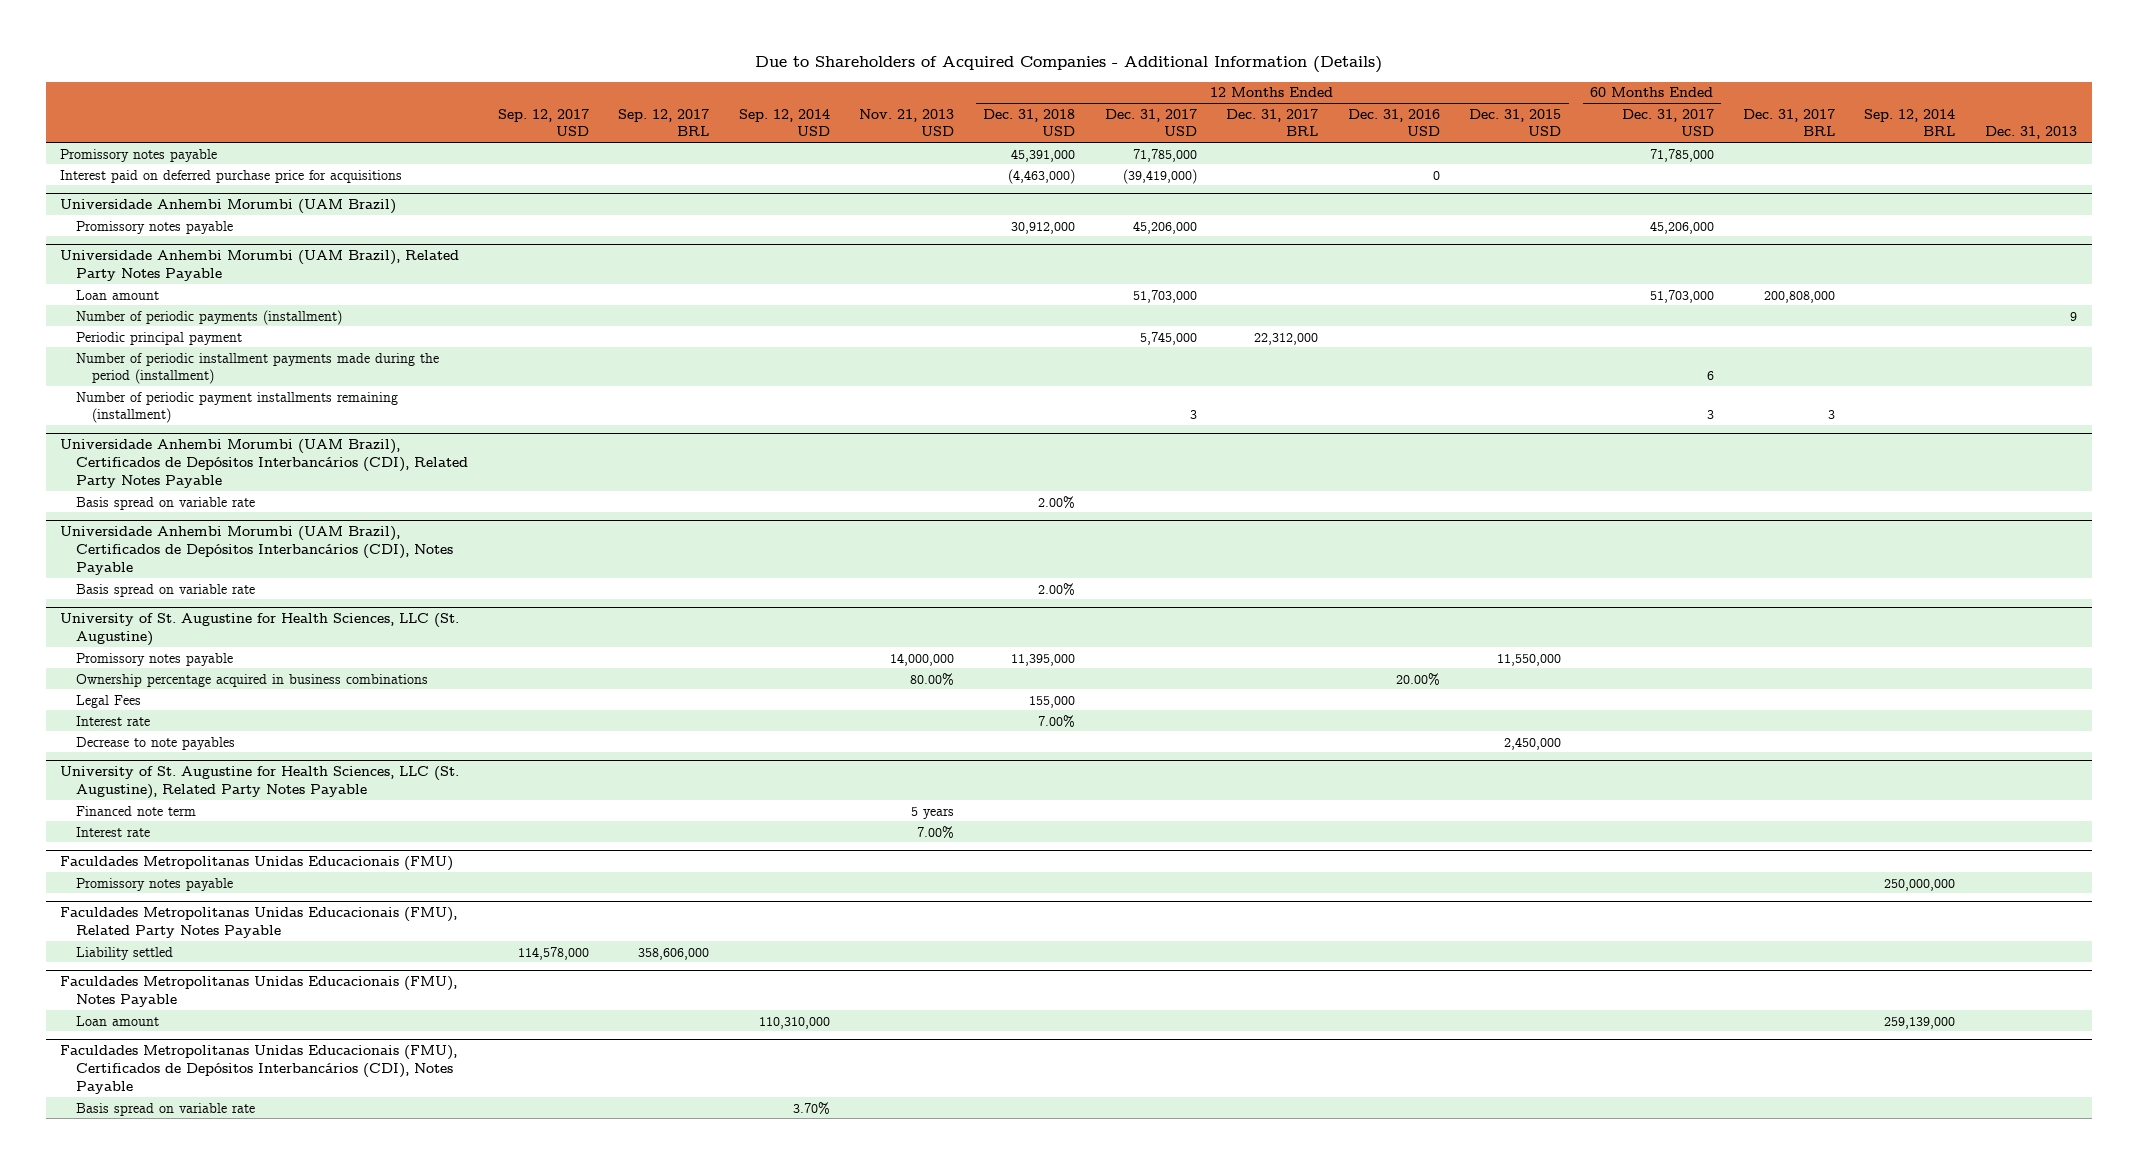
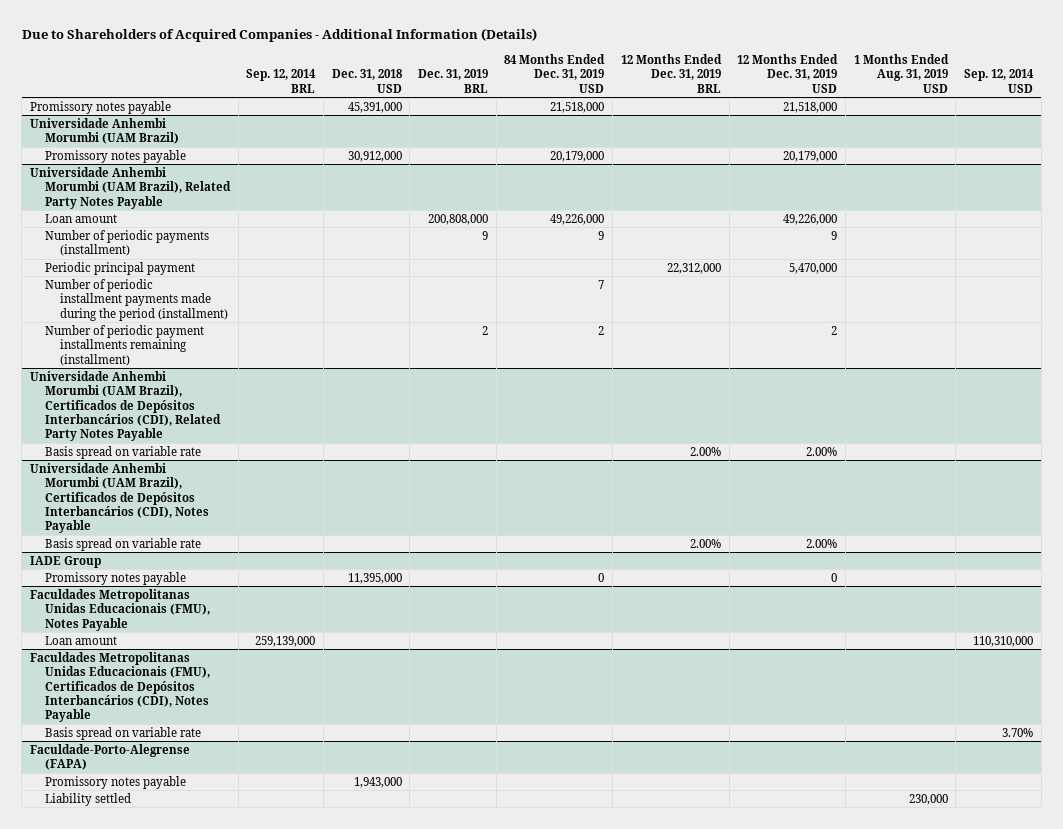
- | Sep. 12, 2017 USD | Sep. 12, 2017 BRL | Sep. 12, 2014 USD | Nov. 21, 2013 USD | 12 Months Ended Dec. 31, 2018 USD | 12 Months Ended Dec. 31, 2017 USD | 12 Months Ended Dec. 31, 2017 BRL | 12 Months Ended Dec. 31, 2016 USD | 12 Months Ended Dec. 31, 2015 USD | 60 Months Ended Dec. 31, 2017 USD | Dec. 31, 2017 BRL | Sep. 12, 2014 BRL | Dec. 31, 2013
+ | Sep. 12, 2014 BRL | Dec. 31, 2018 USD | Dec. 31, 2019 BRL | 84 Months Ended Dec. 31, 2019 USD | 12 Months Ended Dec. 31, 2019 BRL | 12 Months Ended Dec. 31, 2019 USD | 1 Months Ended Aug. 31, 2019 USD | Sep. 12, 2014 USD
- Interest paid on deferred purchase price for acquisitions | | | | | (4,463,000) | (39,419,000) | | 0 | | | | |
- University of St. Augustine for Health Sciences, LLC (St. Augustine)
+ IADE Group
- Ownership percentage acquired in business combinations | | | | 80.00% | | | | 20.00% | | | | |
- Legal Fees | | | | | 155,000 | | | | | | | |
- Interest rate | | | | | 7.00% | | | | | | | |
- Decrease to note payables | | | | | | | | | 2,450,000 | | | |
- University of St. Augustine for Health Sciences, LLC (St. Augustine), Related Party Notes Payable
- Financed note term | | | | 5 years | | | | | | | | |
- Interest rate | | | | 7.00% | | | | | | | | |
- Faculdades Metropolitanas Unidas Educacionais (FMU)
- Promissory notes payable | | | | | | | | | | | | 250,000,000 |
- Faculdades Metropolitanas Unidas Educacionais (FMU), Related Party Notes Payable
- Liability settled | 114,578,000 | 358,606,000 | | | | | | | | | | |
+ Faculdade-Porto-Alegrense (FAPA)
+ Promissory notes payable | | 1,943,000 | | | | | |
+ Liability settled | | | | | | | 230,000 |

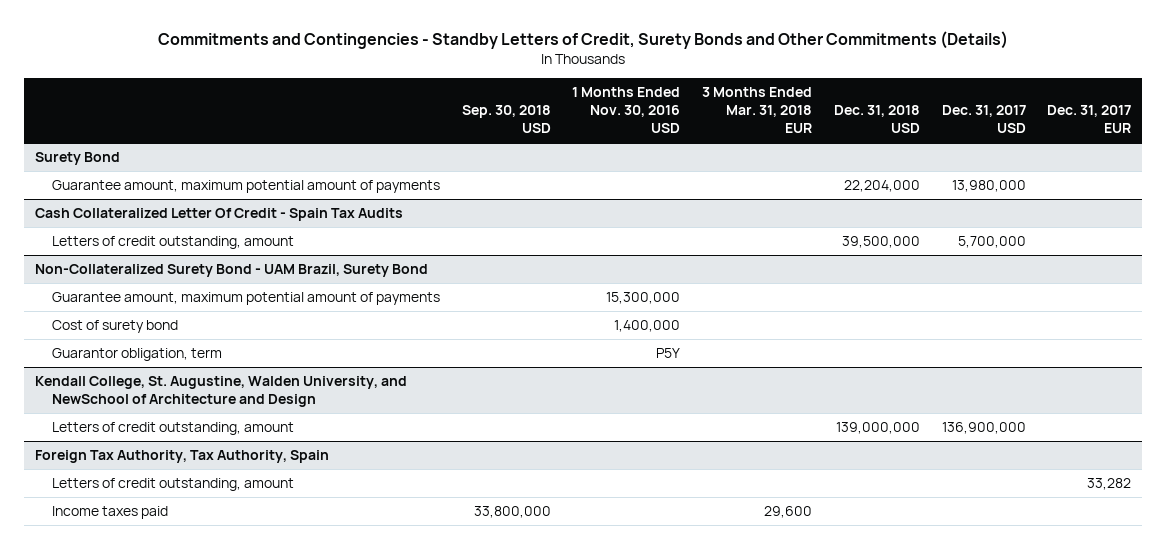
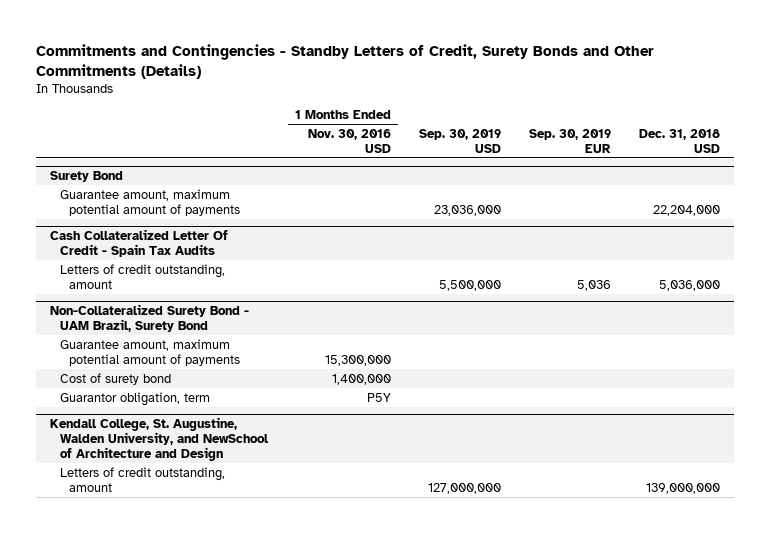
- | Sep. 30, 2018 USD | 1 Months Ended Nov. 30, 2016 USD | 3 Months Ended Mar. 31, 2018 EUR | Dec. 31, 2018 USD | Dec. 31, 2017 USD | Dec. 31, 2017 EUR
+ | 1 Months Ended Nov. 30, 2016 USD | Sep. 30, 2019 USD | Sep. 30, 2019 EUR | Dec. 31, 2018 USD
@ Cash Collateralized Letter Of Credit - Spain Tax Audits
- Letters of credit outstanding, amount | | | | 39,500,000 | 5,700,000 |
+ Letters of credit outstanding, amount | | 5,500,000 | 5,036 | 5,036,000
- Foreign Tax Authority, Tax Authority, Spain
- Letters of credit outstanding, amount | | | | | | 33,282
- Income taxes paid | 33,800,000 | | 29,600 | | |

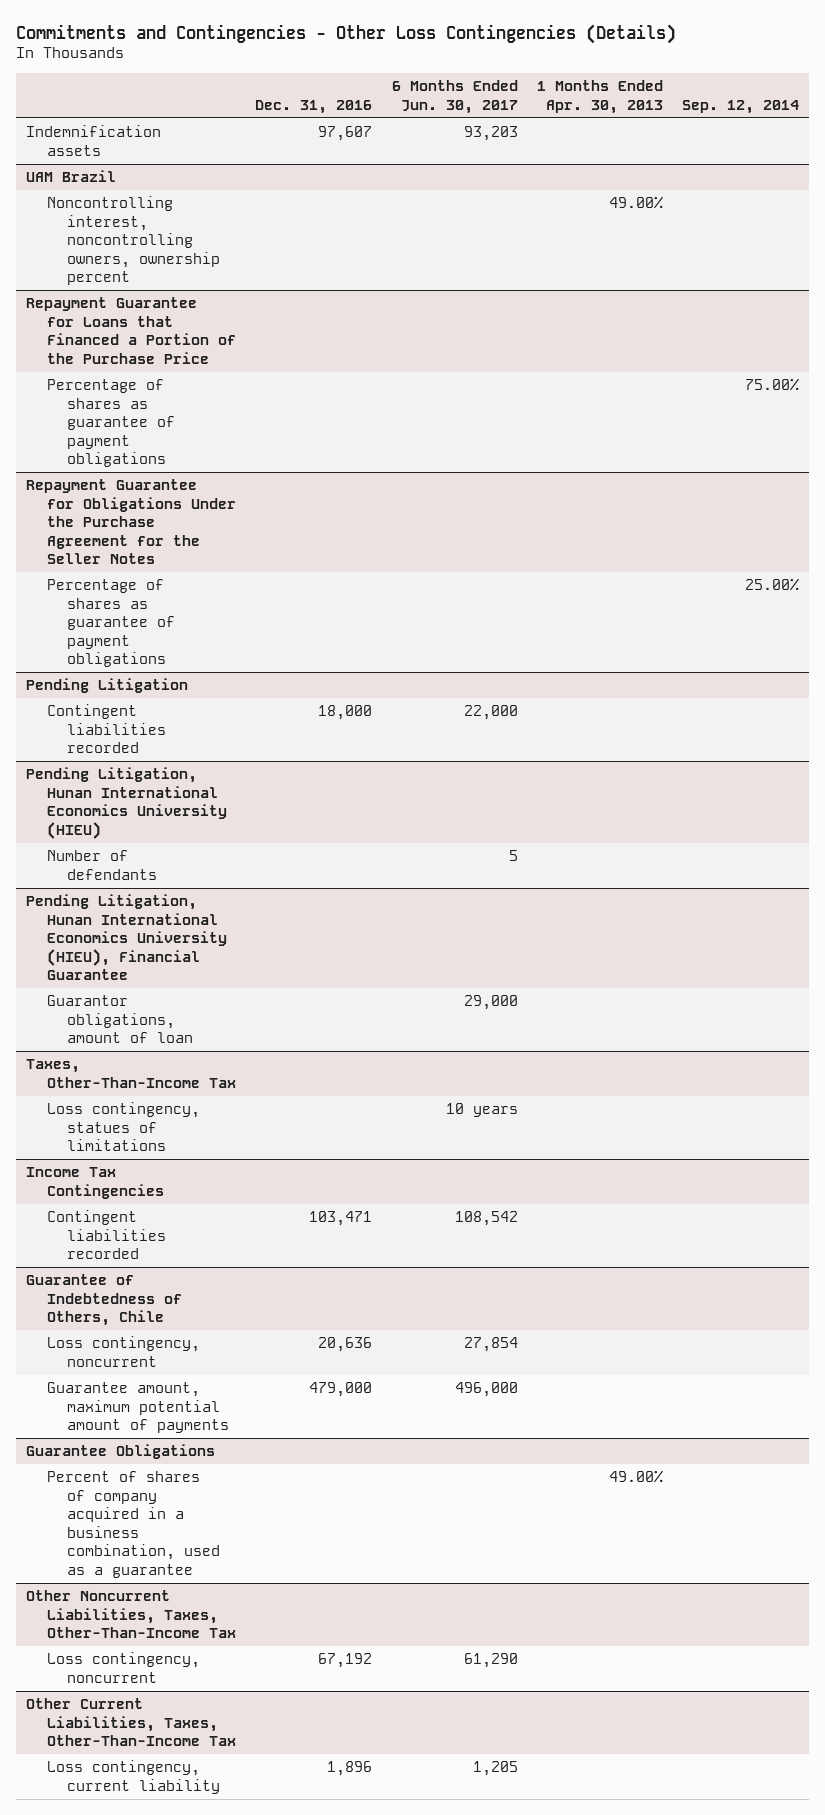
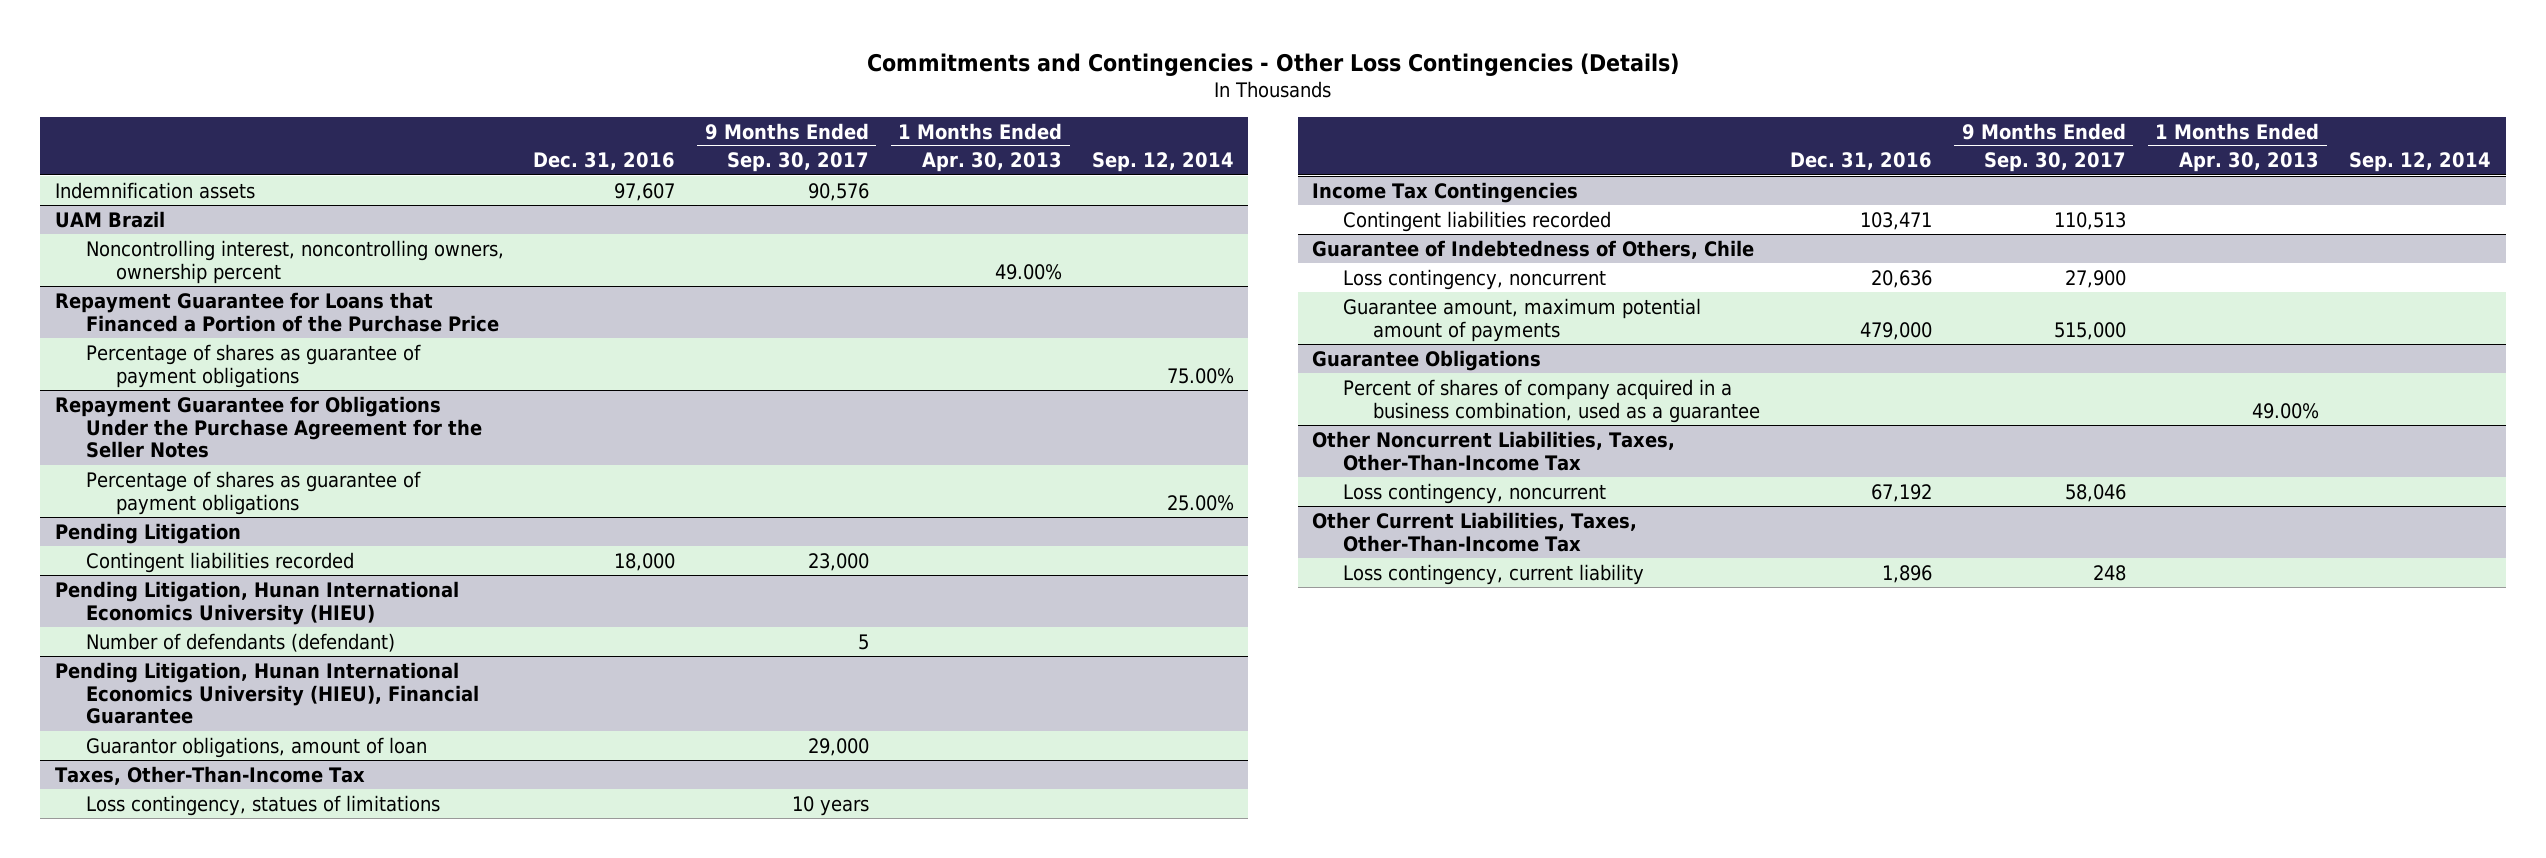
- | Dec. 31, 2016 | 6 Months Ended Jun. 30, 2017 | 1 Months Ended Apr. 30, 2013 | Sep. 12, 2014
+ | Dec. 31, 2016 | 9 Months Ended Sep. 30, 2017 | 1 Months Ended Apr. 30, 2013 | Sep. 12, 2014
@ Pending Litigation, Hunan International Economics University (HIEU)
- Number of defendants | | 5 | |
+ Number of defendants (defendant) | | 5 | |

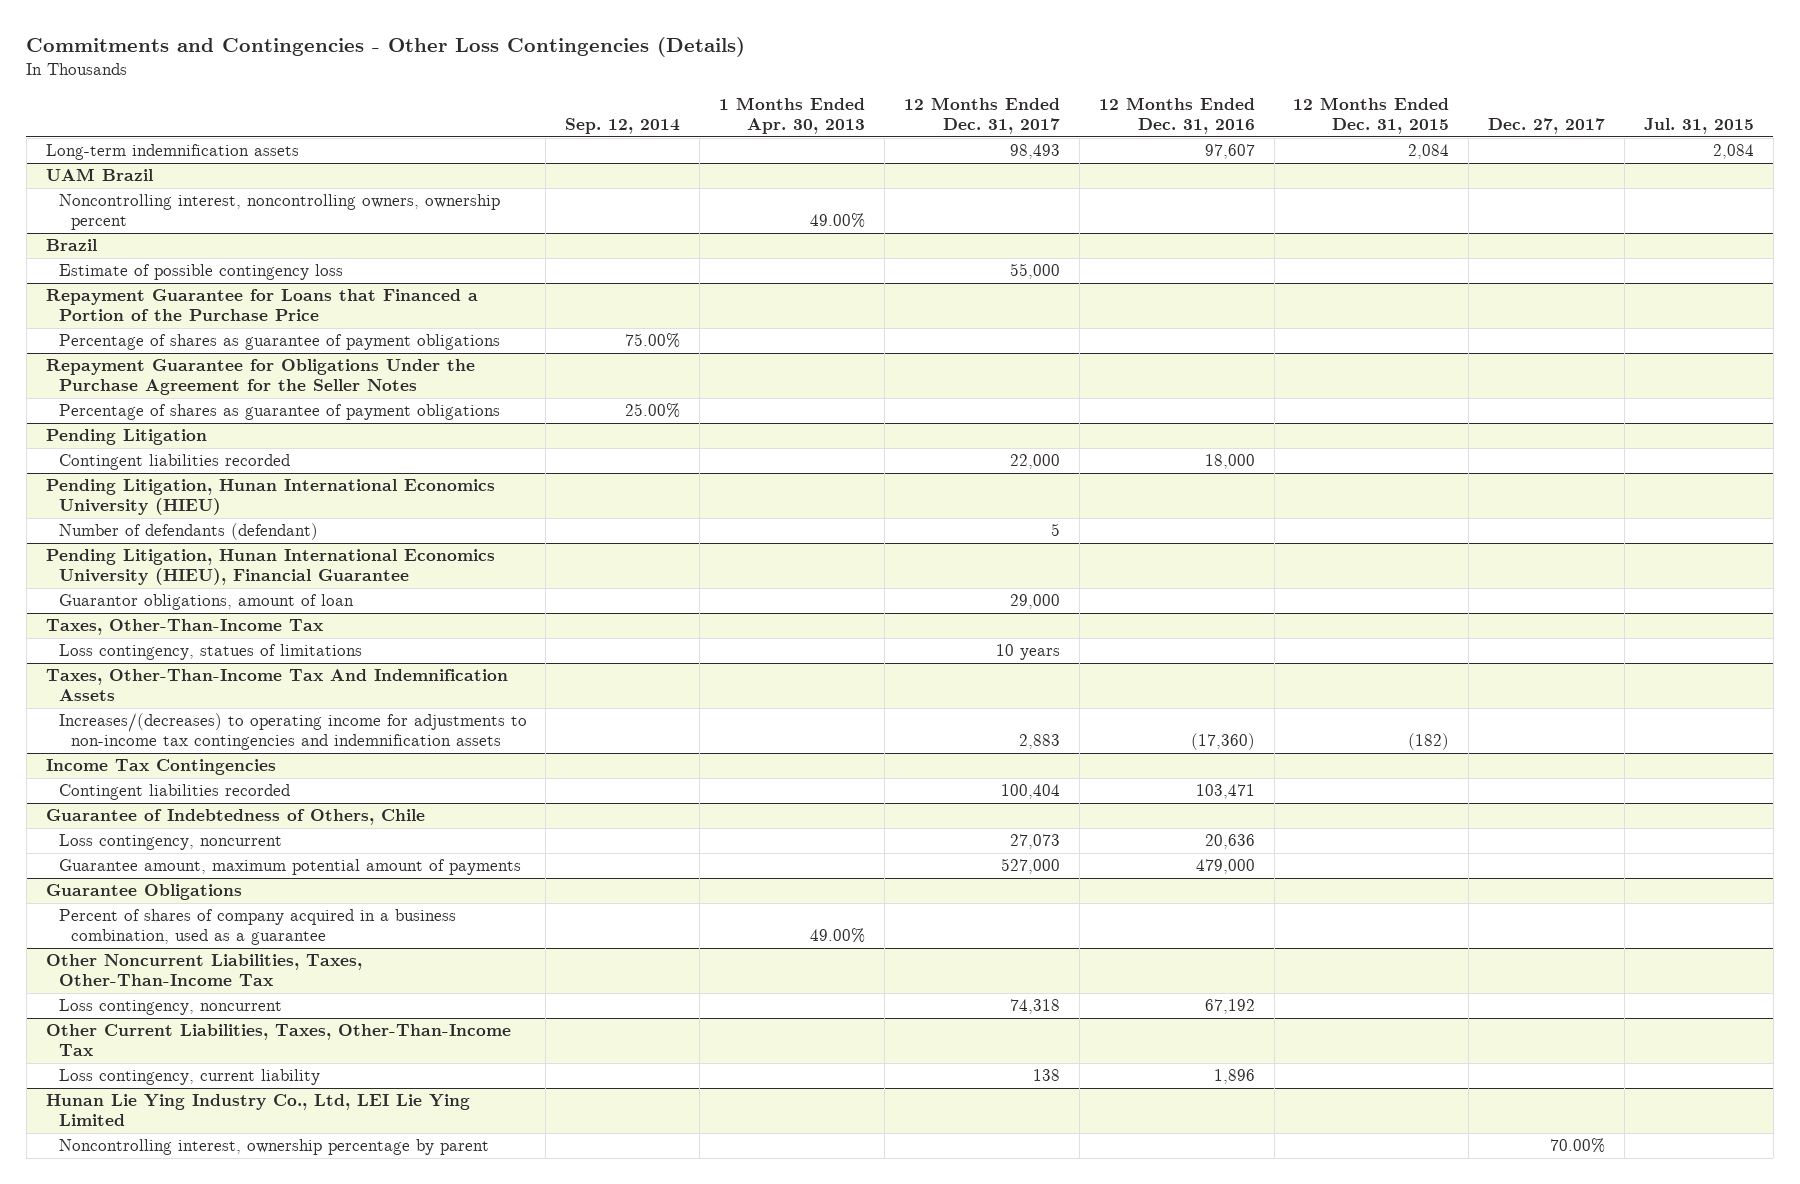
- | Dec. 31, 2016 | 9 Months Ended Sep. 30, 2017 | 1 Months Ended Apr. 30, 2013 | Sep. 12, 2014
+ | Sep. 12, 2014 | 1 Months Ended Apr. 30, 2013 | 12 Months Ended Dec. 31, 2017 | 12 Months Ended Dec. 31, 2016 | 12 Months Ended Dec. 31, 2015 | Dec. 27, 2017 | Jul. 31, 2015
- Indemnification assets | 97,607 | 90,576 | |
+ Long-term indemnification assets | | | 98,493 | 97,607 | 2,084 | | 2,084
+ Brazil
+ Estimate of possible contingency loss | | | 55,000 | | | |
+ Taxes, Other-Than-Income Tax And Indemnification Assets
+ Increases/(decreases) to operating income for adjustments to non-income tax contingencies and indemnification assets | | | 2,883 | (17,360) | (182) | |
+ Hunan Lie Ying Industry Co., Ltd, LEI Lie Ying Limited
+ Noncontrolling interest, ownership percentage by parent | | | | | | 70.00% |

